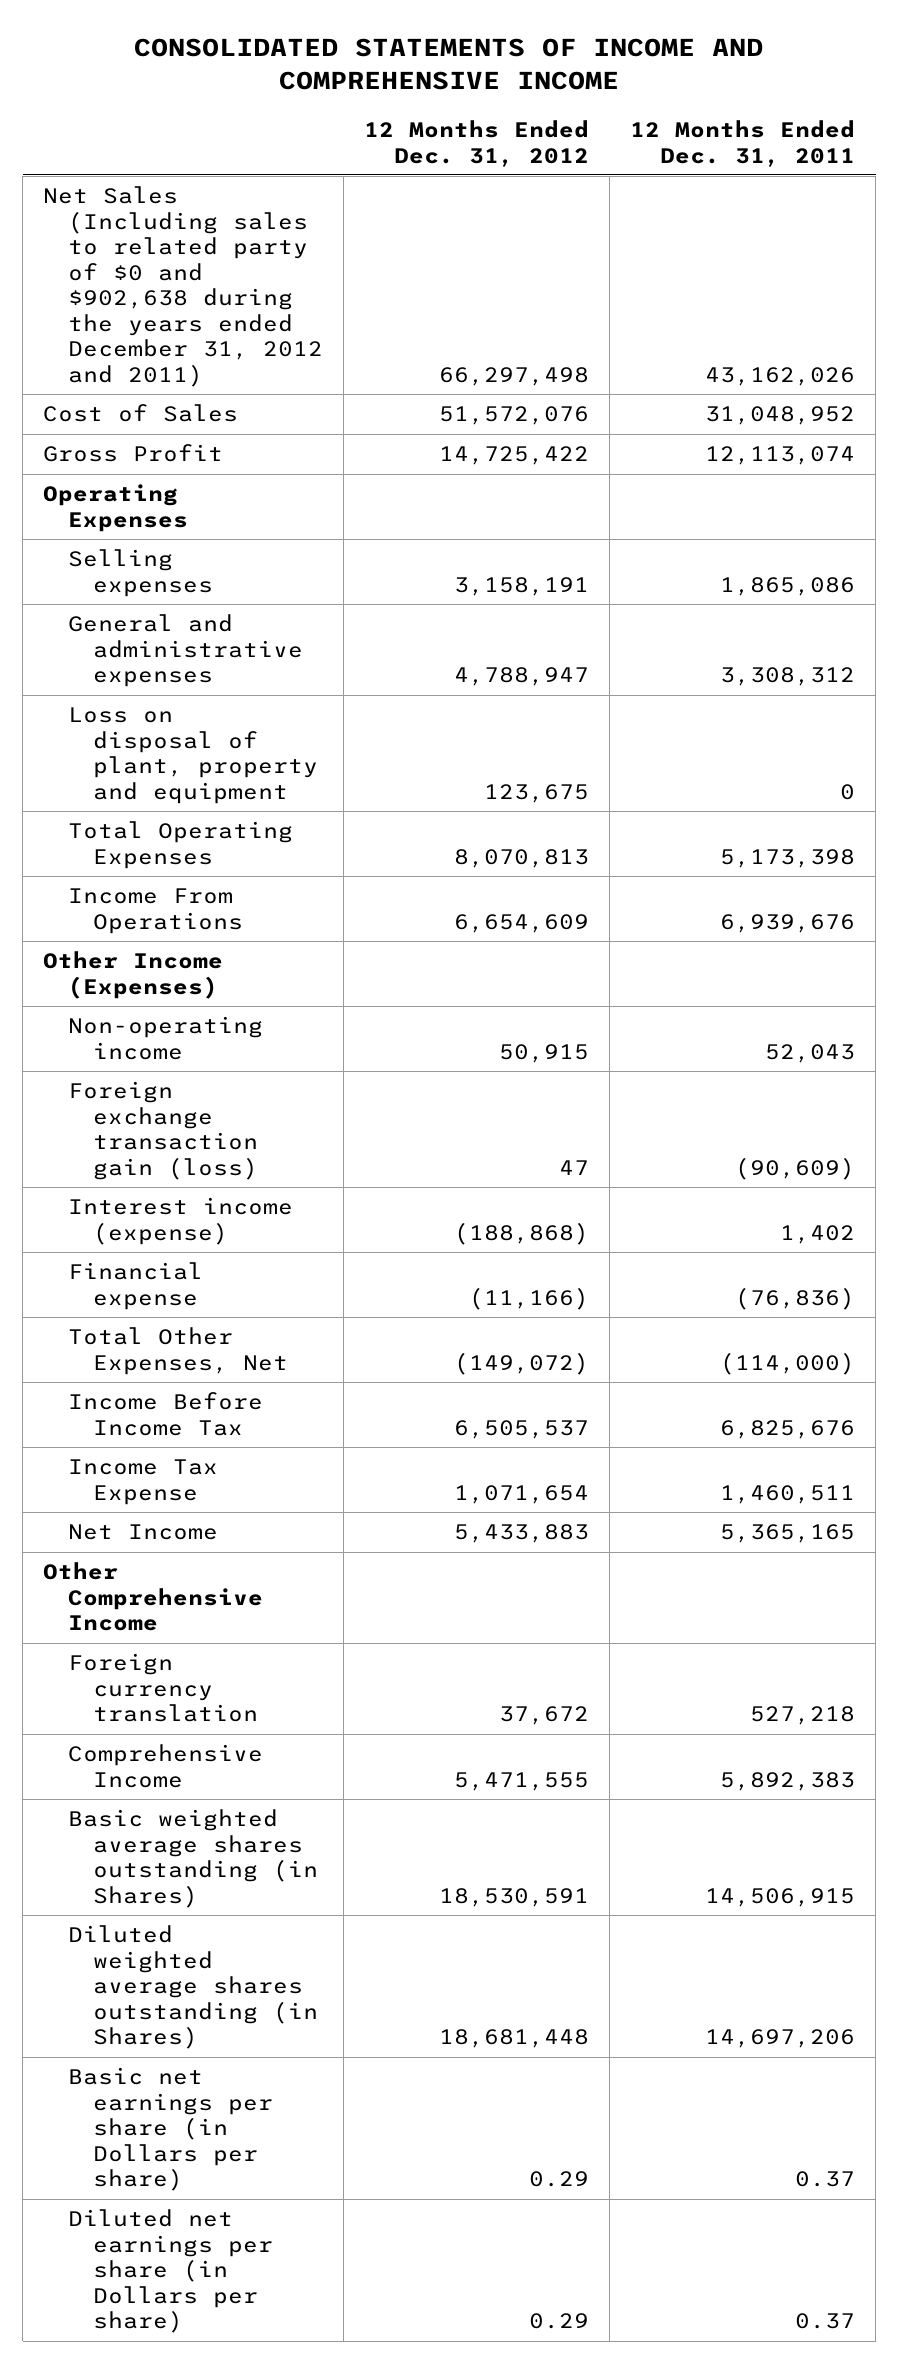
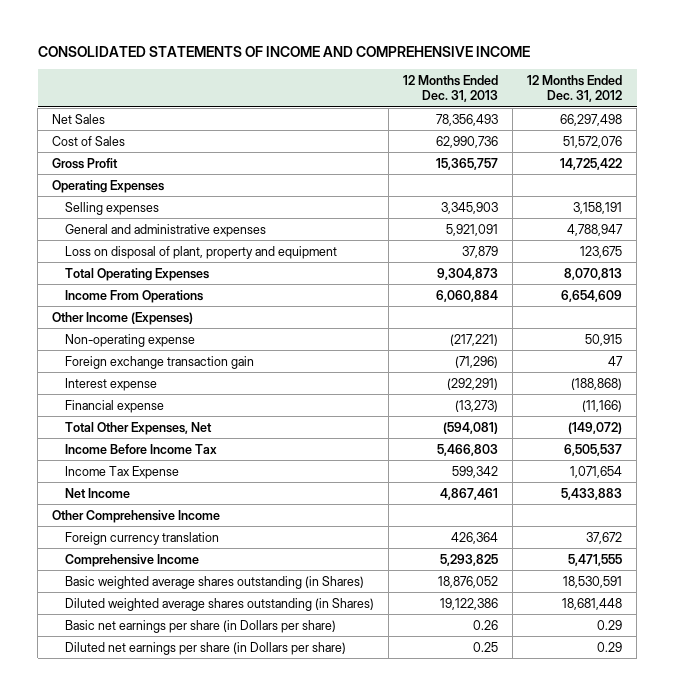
- | 12 Months Ended Dec. 31, 2012 | 12 Months Ended Dec. 31, 2011
+ | 12 Months Ended Dec. 31, 2013 | 12 Months Ended Dec. 31, 2012
- Net Sales (Including sales to related party of $0 and $902,638 during the years ended December 31, 2012 and 2011) | 66,297,498 | 43,162,026
+ Net Sales | 78,356,493 | 66,297,498
- Non-operating income | 50,915 | 52,043
- Foreign exchange transaction gain (loss) | 47 | (90,609)
- Interest income (expense) | (188,868) | 1,402
+ Non-operating expense | (217,221) | 50,915
+ Foreign exchange transaction gain | (71,296) | 47
+ Interest expense | (292,291) | (188,868)

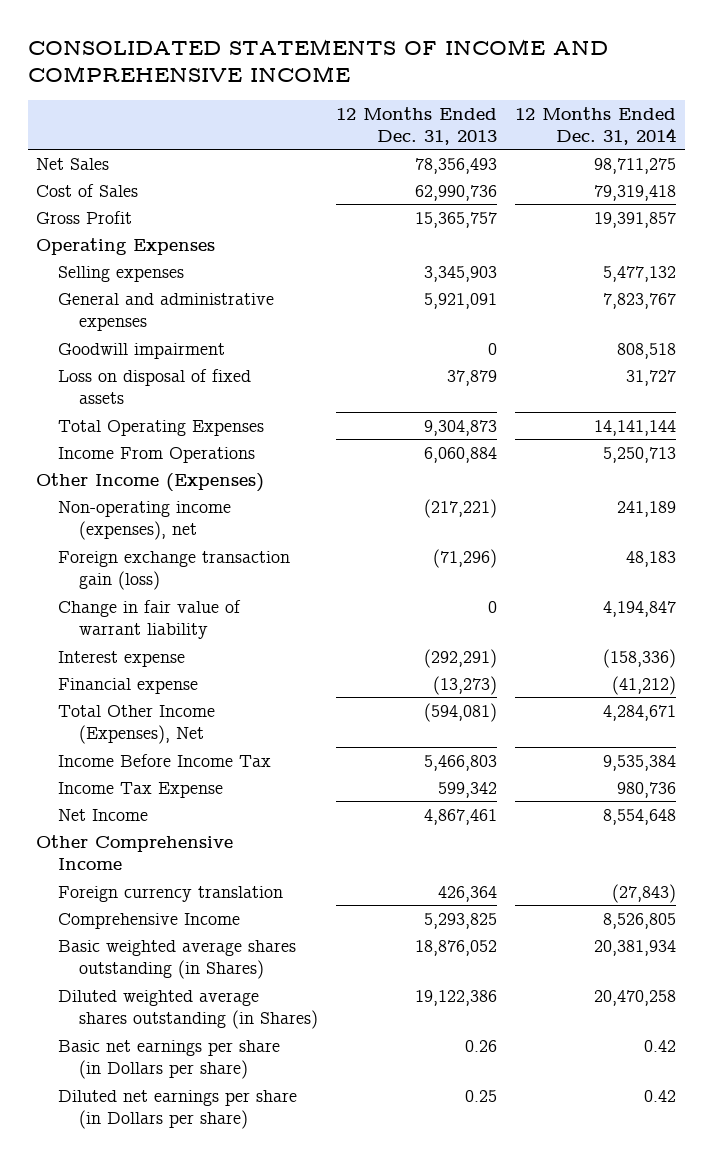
- | 12 Months Ended Dec. 31, 2013 | 12 Months Ended Dec. 31, 2012
+ | 12 Months Ended Dec. 31, 2013 | 12 Months Ended Dec. 31, 2014
- Loss on disposal of plant, property and equipment | 37,879 | 123,675
+ Goodwill impairment | 0 | 808,518
+ Loss on disposal of fixed assets | 37,879 | 31,727
- Non-operating expense | (217,221) | 50,915
- Foreign exchange transaction gain | (71,296) | 47
+ Non-operating income (expenses), net | (217,221) | 241,189
+ Foreign exchange transaction gain (loss) | (71,296) | 48,183
+ Change in fair value of warrant liability | 0 | 4,194,847
- Total Other Expenses, Net | (594,081) | (149,072)
+ Total Other Income (Expenses), Net | (594,081) | 4,284,671

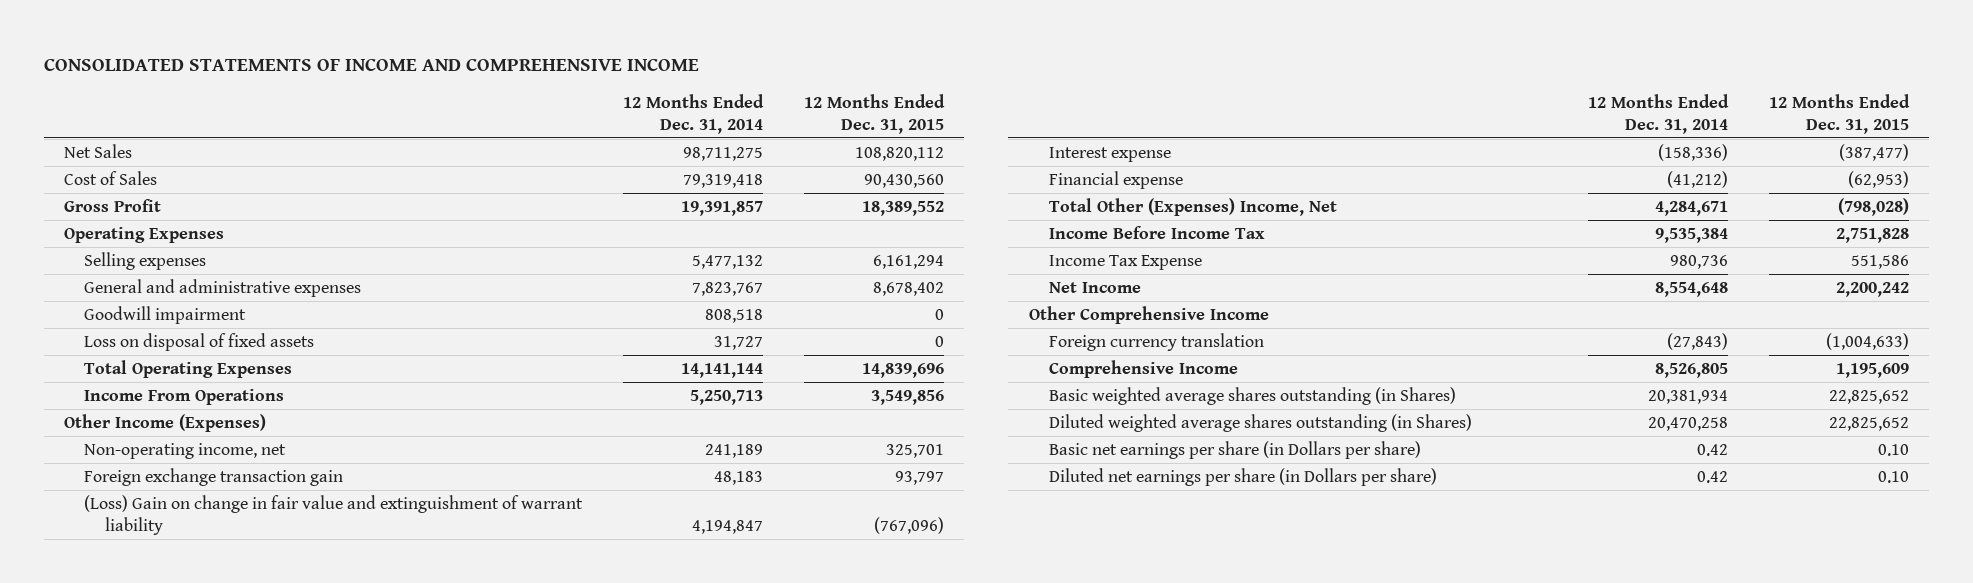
- | 12 Months Ended Dec. 31, 2013 | 12 Months Ended Dec. 31, 2014
+ | 12 Months Ended Dec. 31, 2014 | 12 Months Ended Dec. 31, 2015
- Non-operating income (expenses), net | (217,221) | 241,189
- Foreign exchange transaction gain (loss) | (71,296) | 48,183
- Change in fair value of warrant liability | 0 | 4,194,847
+ Non-operating income, net | 241,189 | 325,701
+ Foreign exchange transaction gain | 48,183 | 93,797
+ (Loss) Gain on change in fair value and extinguishment of warrant liability | 4,194,847 | (767,096)
- Total Other Income (Expenses), Net | (594,081) | 4,284,671
+ Total Other (Expenses) Income, Net | 4,284,671 | (798,028)

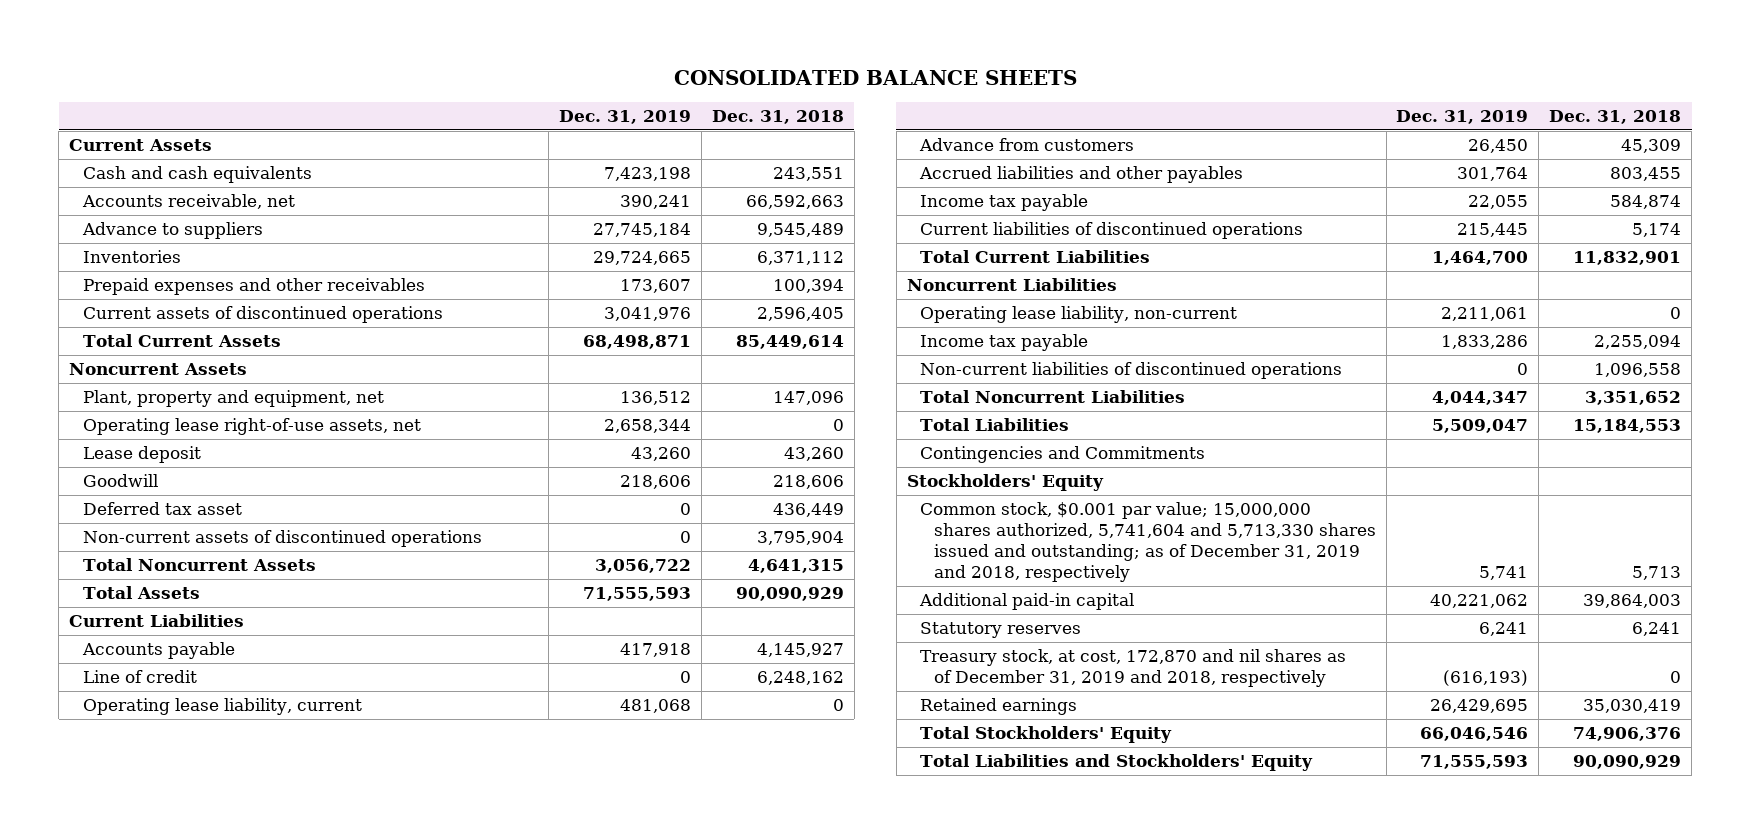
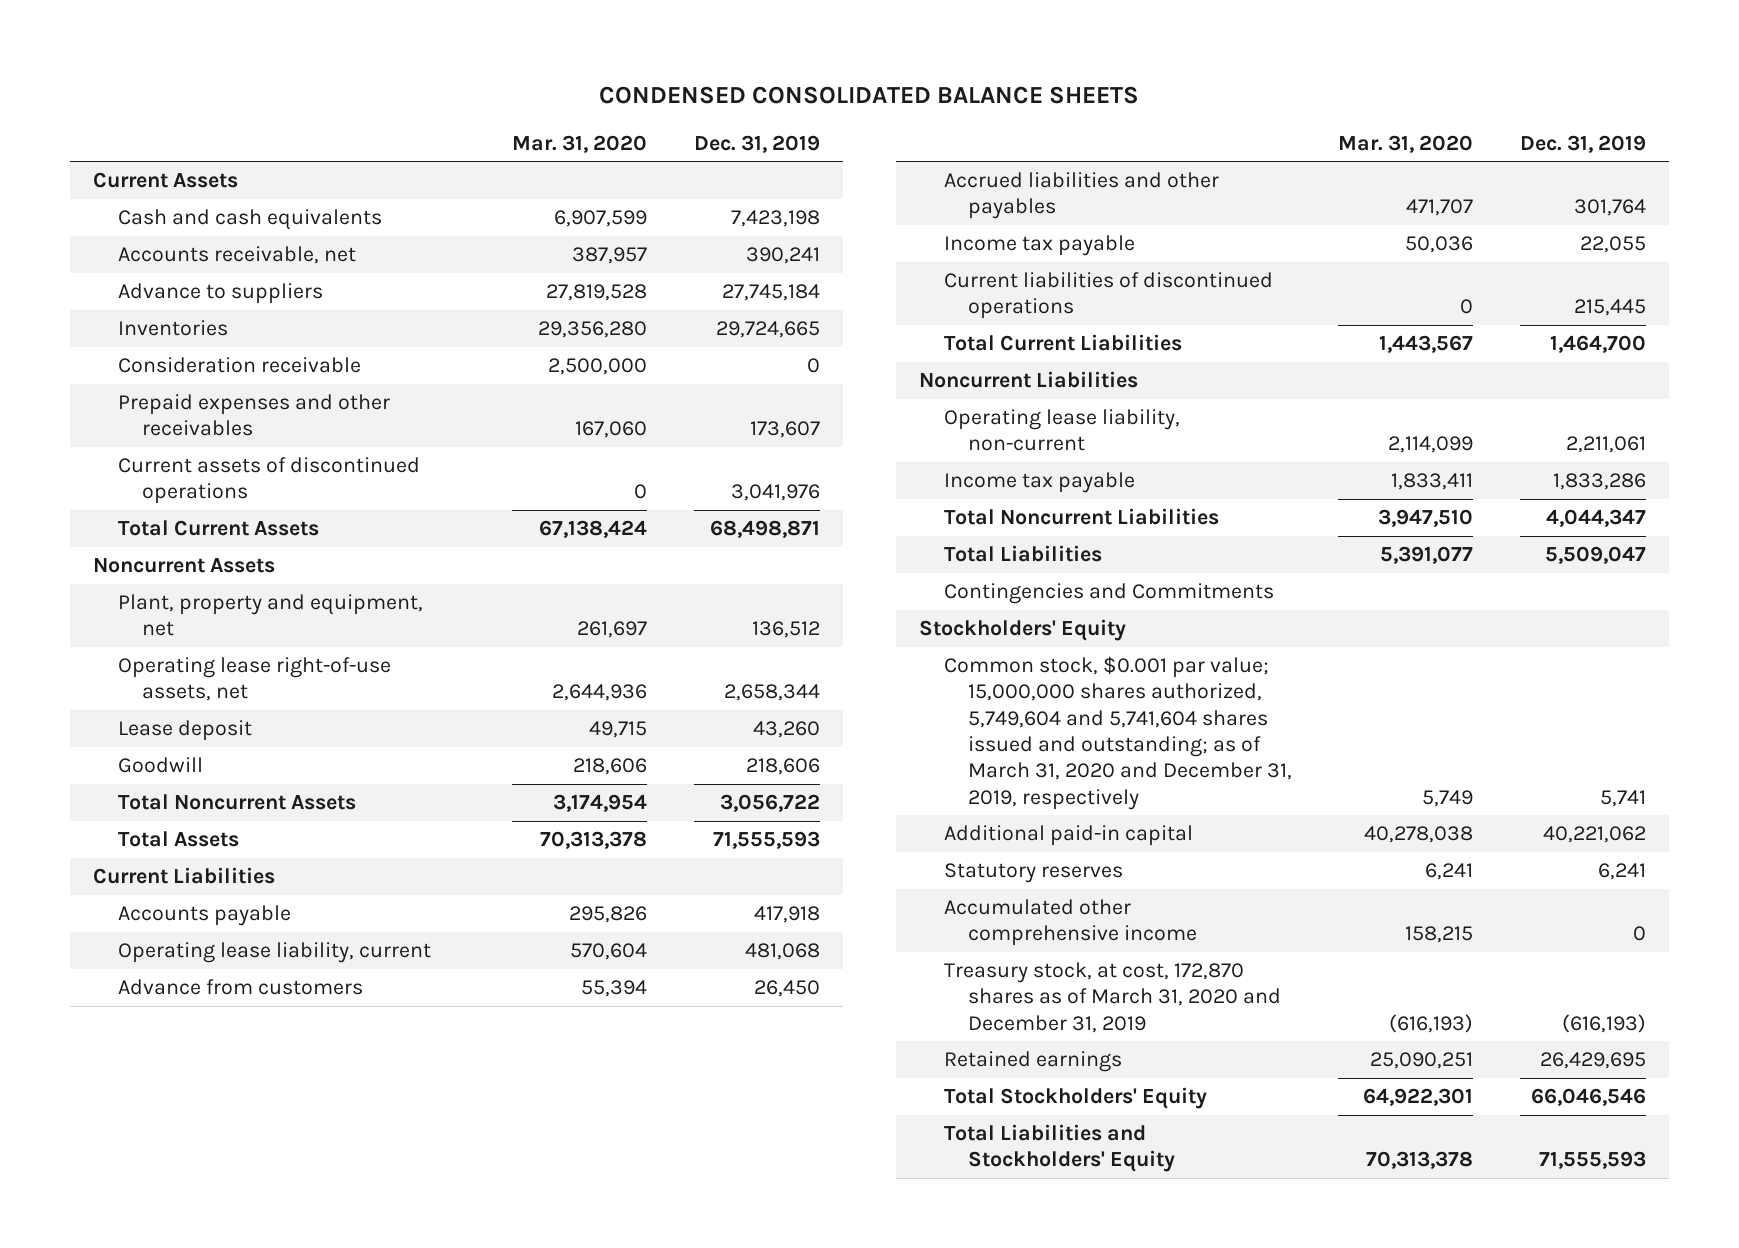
- CONSOLIDATED BALANCE SHEETS
+ CONDENSED CONSOLIDATED BALANCE SHEETS
- | Dec. 31, 2019 | Dec. 31, 2018
+ | Mar. 31, 2020 | Dec. 31, 2019
+ Consideration receivable | 2,500,000 | 0
- Deferred tax asset | 0 | 436,449
- Non-current assets of discontinued operations | 0 | 3,795,904
- Line of credit | 0 | 6,248,162
- Non-current liabilities of discontinued operations | 0 | 1,096,558
- Common stock, $0.001 par value; 15,000,000 shares authorized, 5,741,604 and 5,713,330 shares issued and outstanding; as of December 31, 2019 and 2018, respectively | 5,741 | 5,713
+ Common stock, $0.001 par value; 15,000,000 shares authorized, 5,749,604 and 5,741,604 shares issued and outstanding; as of March 31, 2020 and December 31, 2019, respectively | 5,749 | 5,741
- Treasury stock, at cost, 172,870 and nil shares as of December 31, 2019 and 2018, respectively | (616,193) | 0
+ Accumulated other comprehensive income | 158,215 | 0
+ Treasury stock, at cost, 172,870 shares as of March 31, 2020 and December 31, 2019 | (616,193) | (616,193)

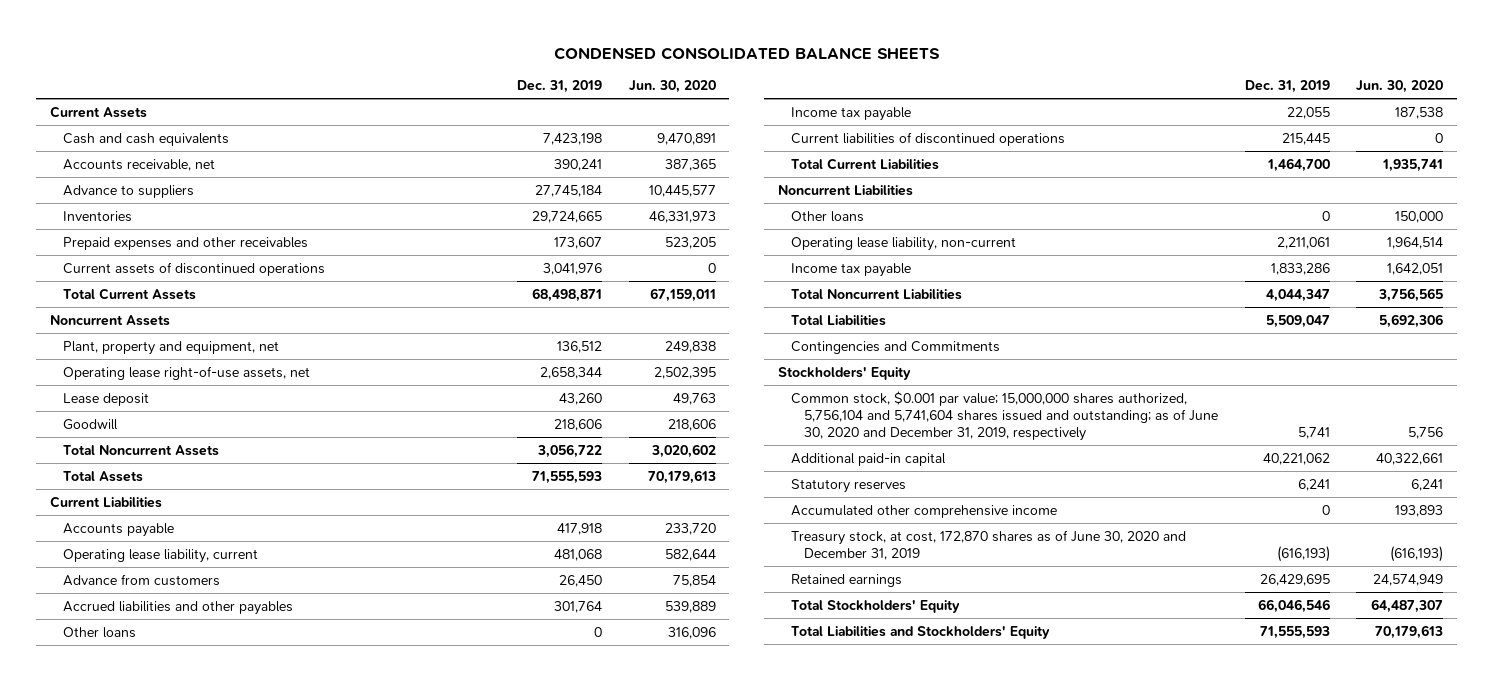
- | Mar. 31, 2020 | Dec. 31, 2019
+ | Dec. 31, 2019 | Jun. 30, 2020
- Consideration receivable | 2,500,000 | 0
+ Other loans | 0 | 316,096
+ Other loans | 0 | 150,000
- Common stock, $0.001 par value; 15,000,000 shares authorized, 5,749,604 and 5,741,604 shares issued and outstanding; as of March 31, 2020 and December 31, 2019, respectively | 5,749 | 5,741
+ Common stock, $0.001 par value; 15,000,000 shares authorized, 5,756,104 and 5,741,604 shares issued and outstanding; as of June 30, 2020 and December 31, 2019, respectively | 5,741 | 5,756
- Treasury stock, at cost, 172,870 shares as of March 31, 2020 and December 31, 2019 | (616,193) | (616,193)
+ Treasury stock, at cost, 172,870 shares as of June 30, 2020 and December 31, 2019 | (616,193) | (616,193)

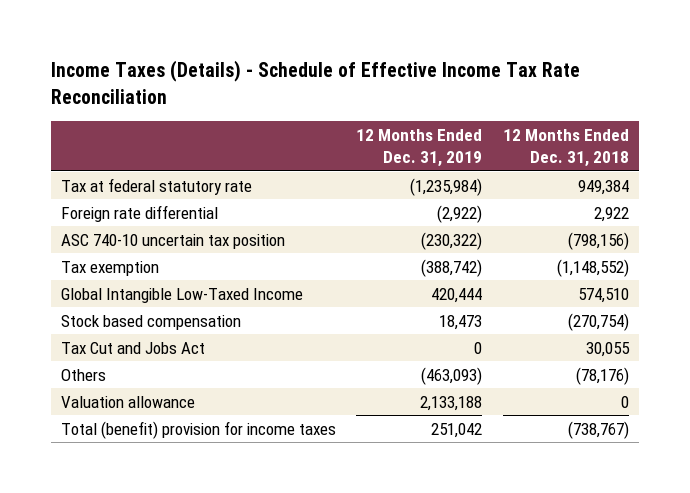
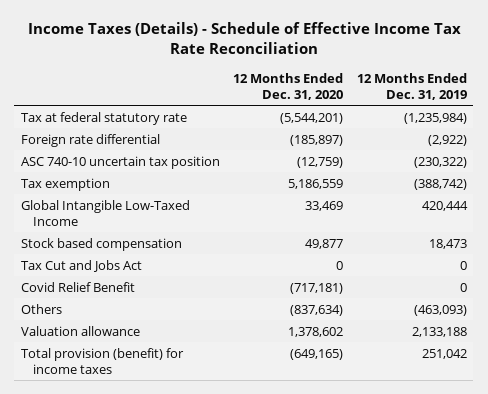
- | 12 Months Ended Dec. 31, 2019 | 12 Months Ended Dec. 31, 2018
+ | 12 Months Ended Dec. 31, 2020 | 12 Months Ended Dec. 31, 2019
+ Covid Relief Benefit | (717,181) | 0
- Total (benefit) provision for income taxes | 251,042 | (738,767)
+ Total provision (benefit) for income taxes | (649,165) | 251,042

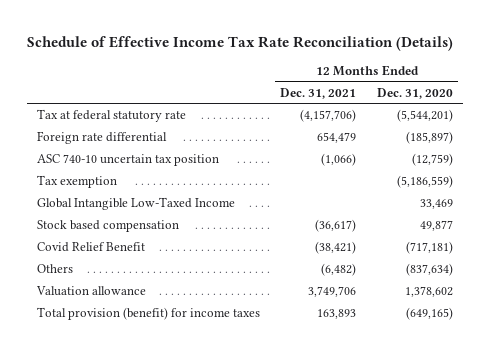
- Income Taxes (Details) - Schedule of Effective Income Tax Rate Reconciliation
+ Schedule of Effective Income Tax Rate Reconciliation (Details)
- | 12 Months Ended Dec. 31, 2020 | 12 Months Ended Dec. 31, 2019
+ | 12 Months Ended Dec. 31, 2021 | 12 Months Ended Dec. 31, 2020
- Tax exemption | 5,186,559 | (388,742)
+ Tax exemption | | (5,186,559)
- Tax Cut and Jobs Act | 0 | 0

